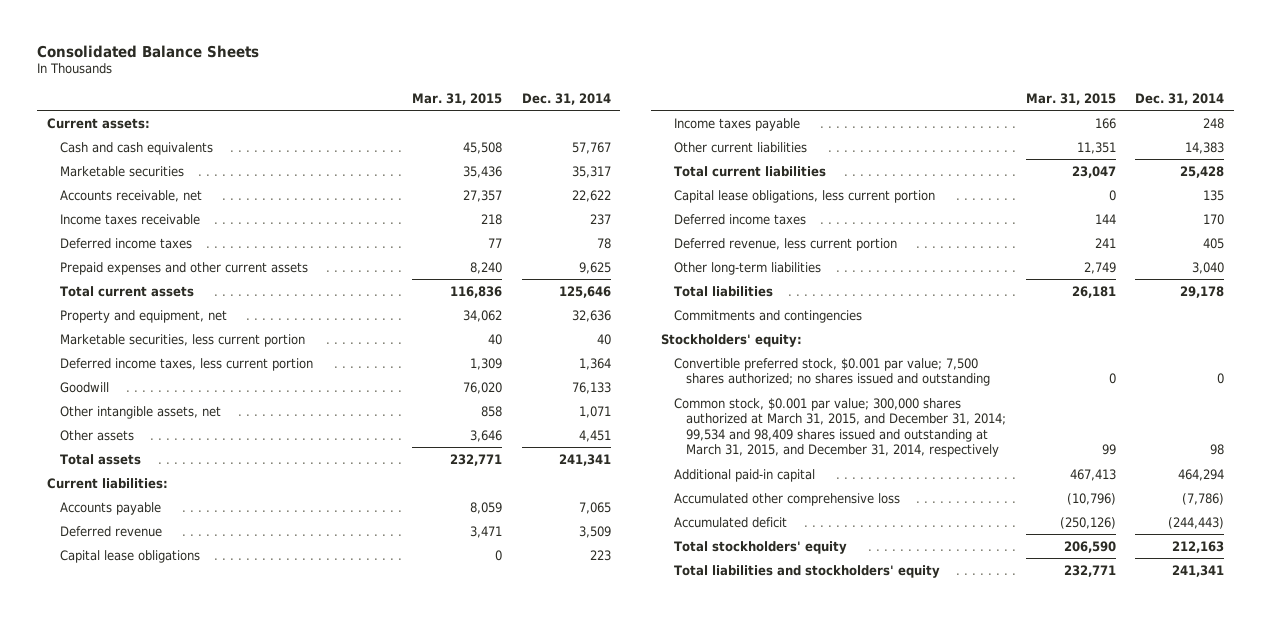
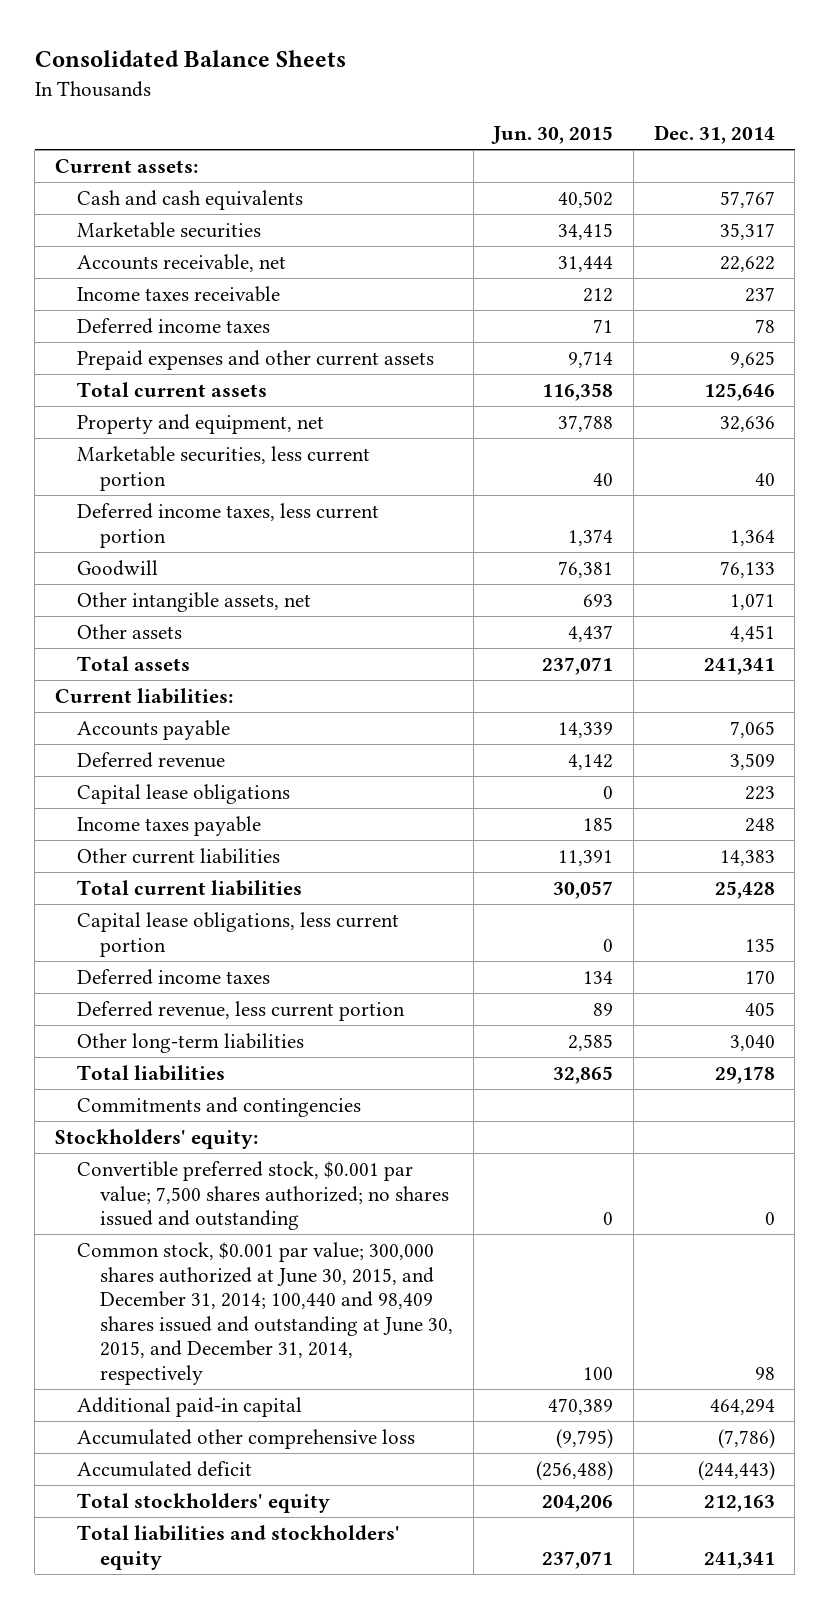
- | Mar. 31, 2015 | Dec. 31, 2014
+ | Jun. 30, 2015 | Dec. 31, 2014
- Common stock, $0.001 par value; 300,000 shares authorized at March 31, 2015, and December 31, 2014; 99,534 and 98,409 shares issued and outstanding at March 31, 2015, and December 31, 2014, respectively | 99 | 98
+ Common stock, $0.001 par value; 300,000 shares authorized at June 30, 2015, and December 31, 2014; 100,440 and 98,409 shares issued and outstanding at June 30, 2015, and December 31, 2014, respectively | 100 | 98

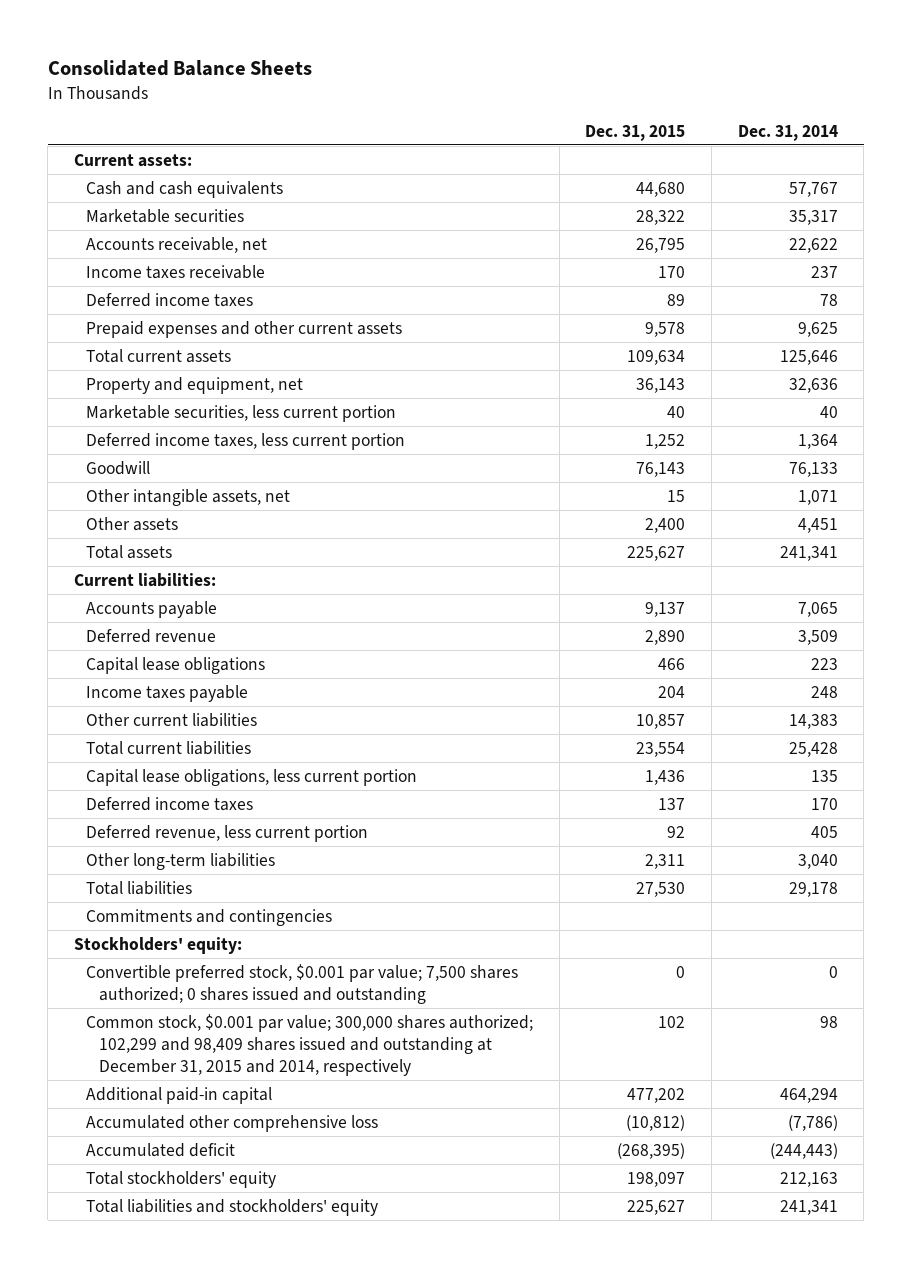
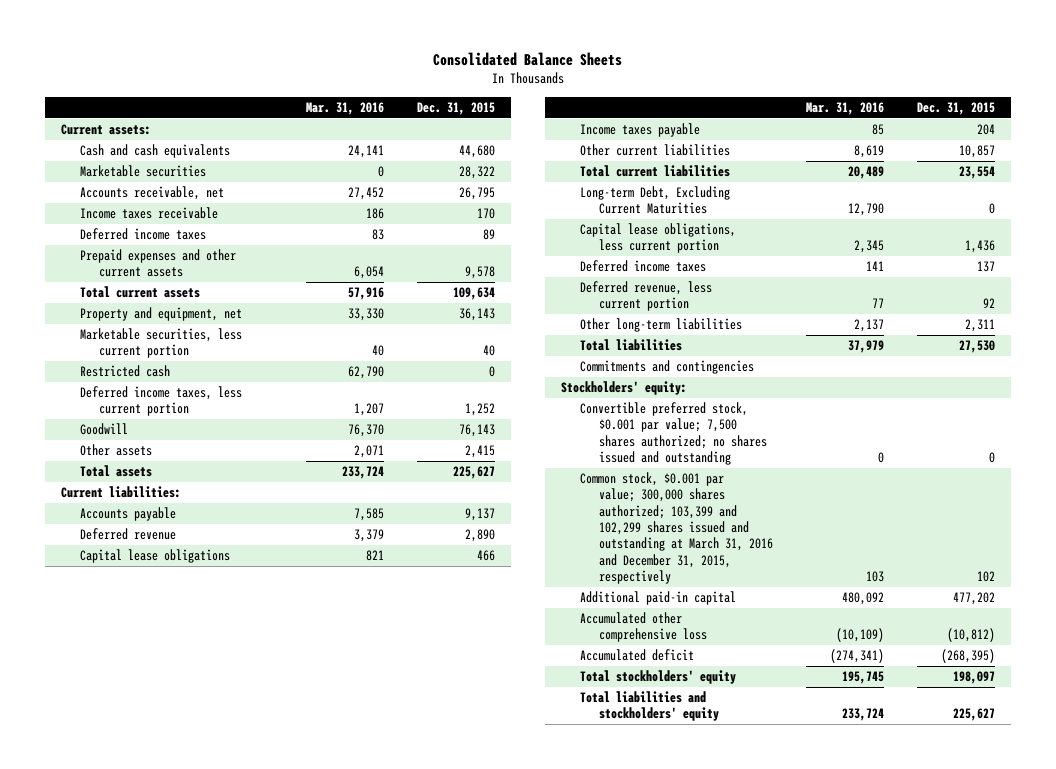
- | Dec. 31, 2015 | Dec. 31, 2014
+ | Mar. 31, 2016 | Dec. 31, 2015
+ Restricted cash | 62,790 | 0
- Other intangible assets, net | 15 | 1,071
- Other assets | 2,400 | 4,451
+ Other assets | 2,071 | 2,415
+ Long-term Debt, Excluding Current Maturities | 12,790 | 0
- Convertible preferred stock, $0.001 par value; 7,500 shares authorized; 0 shares issued and outstanding | 0 | 0
- Common stock, $0.001 par value; 300,000 shares authorized; 102,299 and 98,409 shares issued and outstanding at December 31, 2015 and 2014, respectively | 102 | 98
+ Convertible preferred stock, $0.001 par value; 7,500 shares authorized; no shares issued and outstanding | 0 | 0
+ Common stock, $0.001 par value; 300,000 shares authorized; 103,399 and 102,299 shares issued and outstanding at March 31, 2016 and December 31, 2015, respectively | 103 | 102

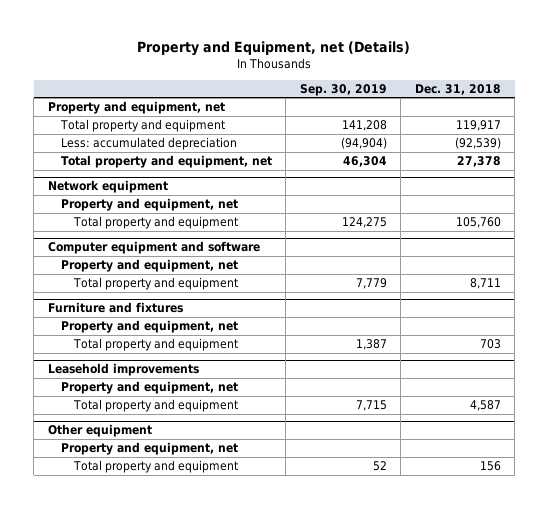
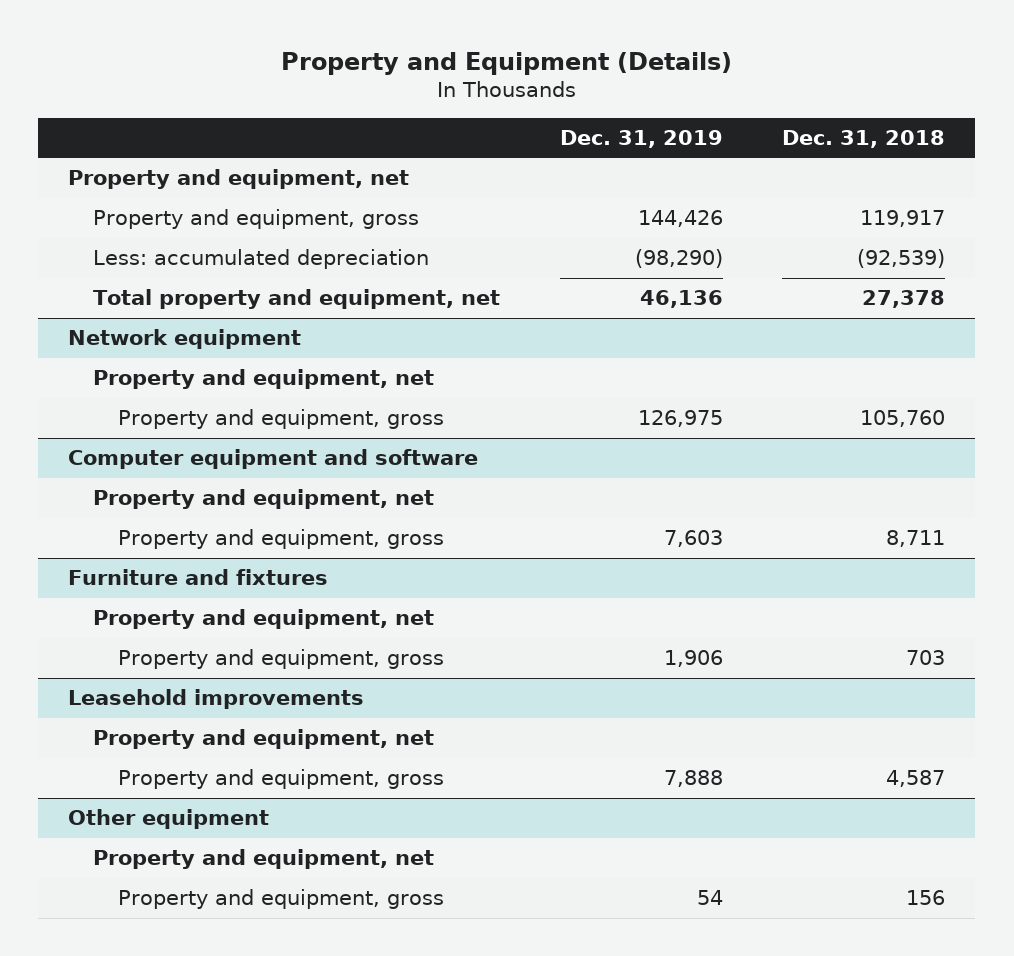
- Property and Equipment, net (Details)
+ Property and Equipment (Details)
- | Sep. 30, 2019 | Dec. 31, 2018
+ | Dec. 31, 2019 | Dec. 31, 2018
- Total property and equipment | 141,208 | 119,917
+ Property and equipment, gross | 144,426 | 119,917
@ Network equipment
- Total property and equipment | 124,275 | 105,760
+ Property and equipment, gross | 126,975 | 105,760
@ Computer equipment and software
- Total property and equipment | 7,779 | 8,711
+ Property and equipment, gross | 7,603 | 8,711
@ Furniture and fixtures
- Total property and equipment | 1,387 | 703
+ Property and equipment, gross | 1,906 | 703
@ Leasehold improvements
- Total property and equipment | 7,715 | 4,587
+ Property and equipment, gross | 7,888 | 4,587
@ Other equipment
- Total property and equipment | 52 | 156
+ Property and equipment, gross | 54 | 156

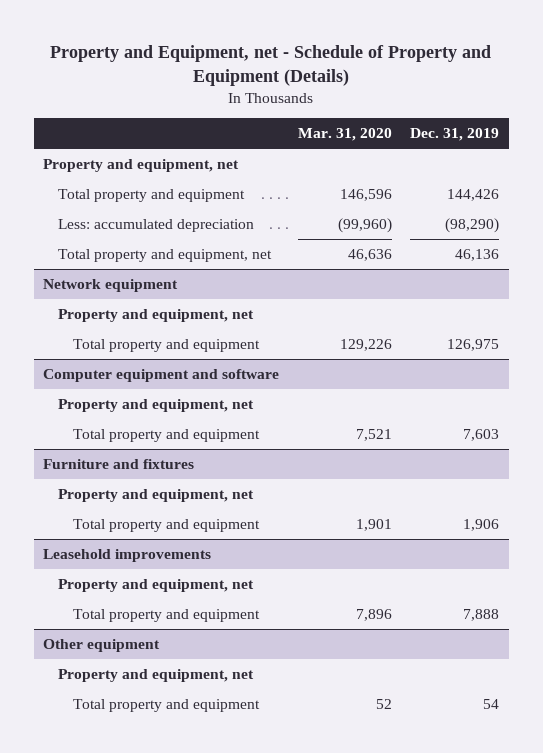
- Property and Equipment (Details)
+ Property and Equipment, net - Schedule of Property and Equipment (Details)
- | Dec. 31, 2019 | Dec. 31, 2018
+ | Mar. 31, 2020 | Dec. 31, 2019
- Property and equipment, gross | 144,426 | 119,917
+ Total property and equipment | 146,596 | 144,426
@ Network equipment
- Property and equipment, gross | 126,975 | 105,760
+ Total property and equipment | 129,226 | 126,975
@ Computer equipment and software
- Property and equipment, gross | 7,603 | 8,711
+ Total property and equipment | 7,521 | 7,603
@ Furniture and fixtures
- Property and equipment, gross | 1,906 | 703
+ Total property and equipment | 1,901 | 1,906
@ Leasehold improvements
- Property and equipment, gross | 7,888 | 4,587
+ Total property and equipment | 7,896 | 7,888
@ Other equipment
- Property and equipment, gross | 54 | 156
+ Total property and equipment | 52 | 54

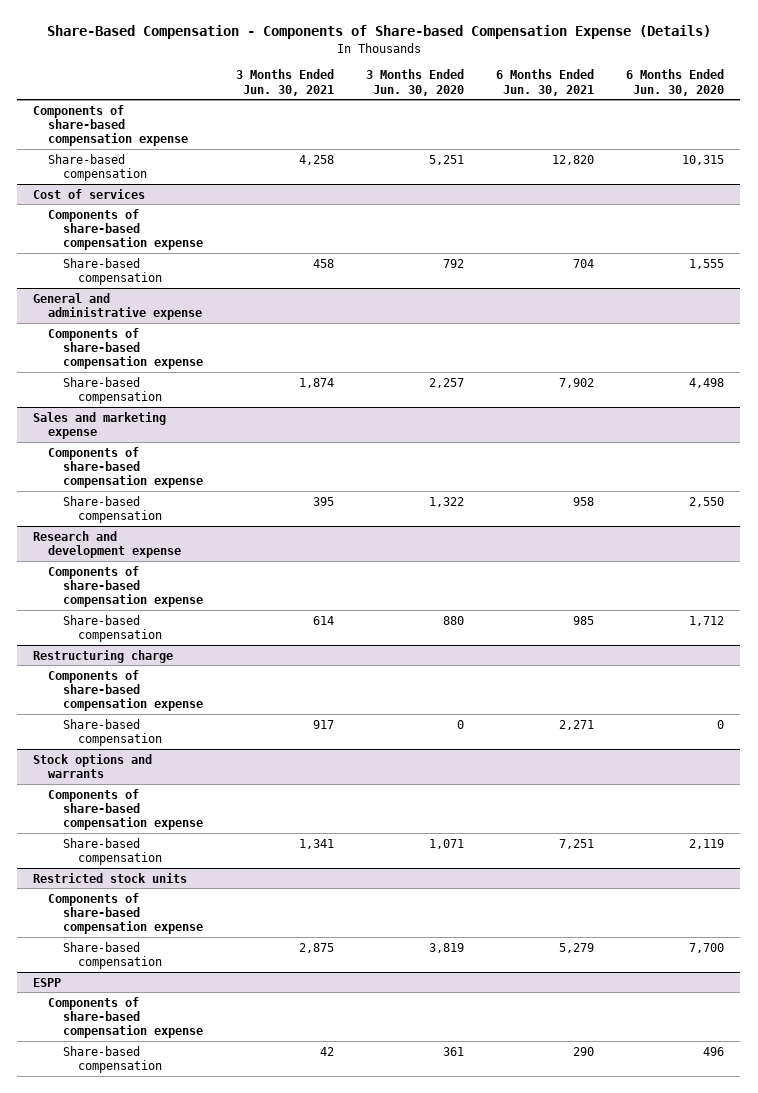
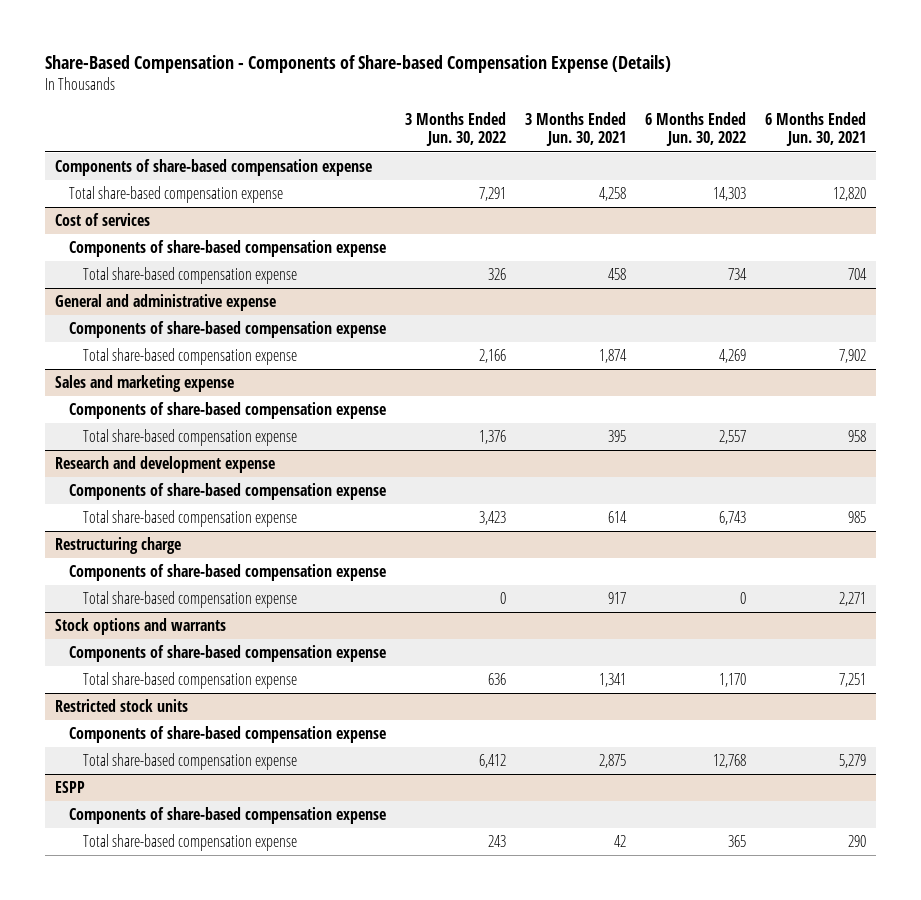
- | 3 Months Ended Jun. 30, 2021 | 3 Months Ended Jun. 30, 2020 | 6 Months Ended Jun. 30, 2021 | 6 Months Ended Jun. 30, 2020
+ | 3 Months Ended Jun. 30, 2022 | 3 Months Ended Jun. 30, 2021 | 6 Months Ended Jun. 30, 2022 | 6 Months Ended Jun. 30, 2021
- Share-based compensation | 4,258 | 5,251 | 12,820 | 10,315
+ Total share-based compensation expense | 7,291 | 4,258 | 14,303 | 12,820
@ Cost of services
- Share-based compensation | 458 | 792 | 704 | 1,555
+ Total share-based compensation expense | 326 | 458 | 734 | 704
@ General and administrative expense
- Share-based compensation | 1,874 | 2,257 | 7,902 | 4,498
+ Total share-based compensation expense | 2,166 | 1,874 | 4,269 | 7,902
@ Sales and marketing expense
- Share-based compensation | 395 | 1,322 | 958 | 2,550
+ Total share-based compensation expense | 1,376 | 395 | 2,557 | 958
@ Research and development expense
- Share-based compensation | 614 | 880 | 985 | 1,712
+ Total share-based compensation expense | 3,423 | 614 | 6,743 | 985
@ Restructuring charge
- Share-based compensation | 917 | 0 | 2,271 | 0
+ Total share-based compensation expense | 0 | 917 | 0 | 2,271
@ Stock options and warrants
- Share-based compensation | 1,341 | 1,071 | 7,251 | 2,119
+ Total share-based compensation expense | 636 | 1,341 | 1,170 | 7,251
@ Restricted stock units
- Share-based compensation | 2,875 | 3,819 | 5,279 | 7,700
+ Total share-based compensation expense | 6,412 | 2,875 | 12,768 | 5,279
@ ESPP
- Share-based compensation | 42 | 361 | 290 | 496
+ Total share-based compensation expense | 243 | 42 | 365 | 290

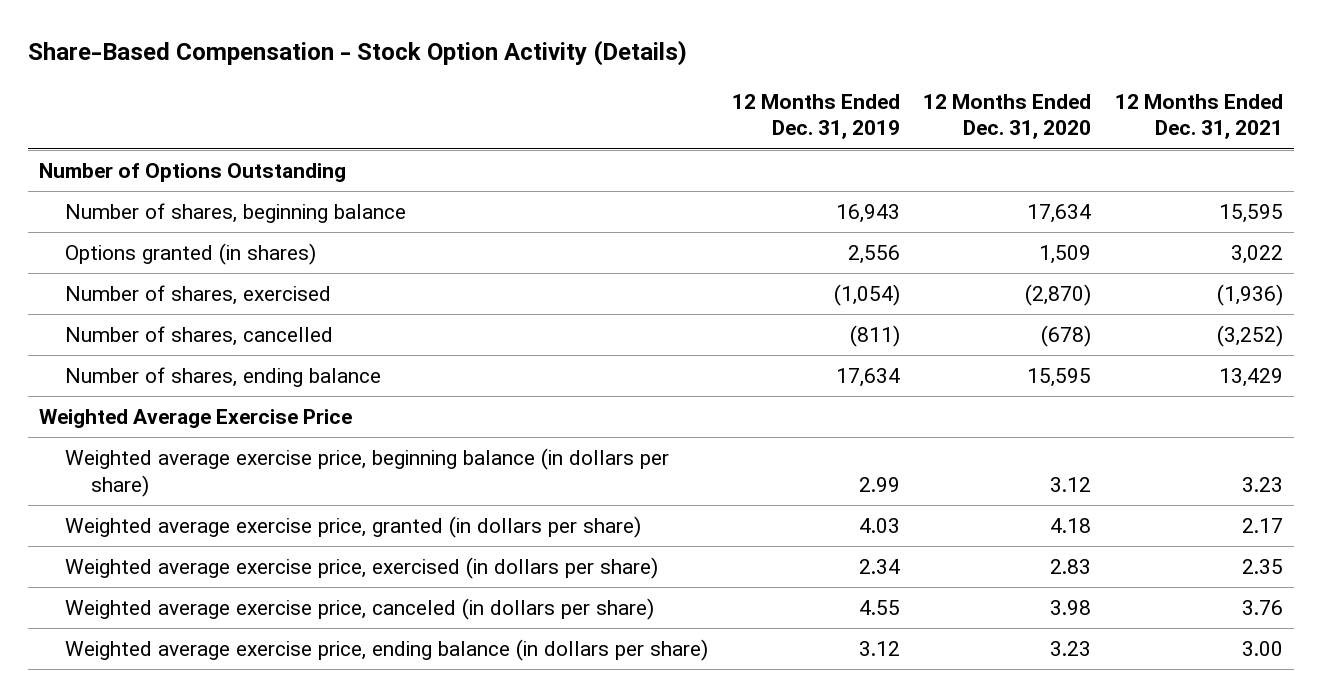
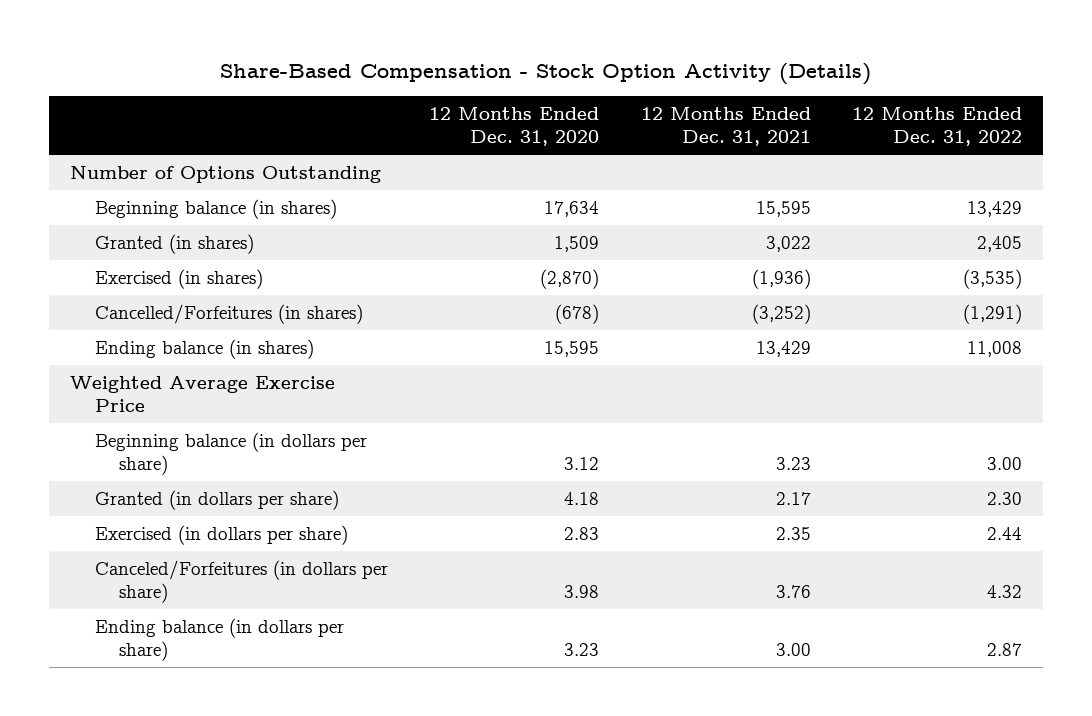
- | 12 Months Ended Dec. 31, 2019 | 12 Months Ended Dec. 31, 2020 | 12 Months Ended Dec. 31, 2021
+ | 12 Months Ended Dec. 31, 2020 | 12 Months Ended Dec. 31, 2021 | 12 Months Ended Dec. 31, 2022
- Number of shares, beginning balance | 16,943 | 17,634 | 15,595
- Options granted (in shares) | 2,556 | 1,509 | 3,022
- Number of shares, exercised | (1,054) | (2,870) | (1,936)
- Number of shares, cancelled | (811) | (678) | (3,252)
- Number of shares, ending balance | 17,634 | 15,595 | 13,429
+ Beginning balance (in shares) | 17,634 | 15,595 | 13,429
+ Granted (in shares) | 1,509 | 3,022 | 2,405
+ Exercised (in shares) | (2,870) | (1,936) | (3,535)
+ Cancelled/Forfeitures (in shares) | (678) | (3,252) | (1,291)
+ Ending balance (in shares) | 15,595 | 13,429 | 11,008
- Weighted average exercise price, beginning balance (in dollars per share) | 2.99 | 3.12 | 3.23
- Weighted average exercise price, granted (in dollars per share) | 4.03 | 4.18 | 2.17
- Weighted average exercise price, exercised (in dollars per share) | 2.34 | 2.83 | 2.35
- Weighted average exercise price, canceled (in dollars per share) | 4.55 | 3.98 | 3.76
- Weighted average exercise price, ending balance (in dollars per share) | 3.12 | 3.23 | 3.00
+ Beginning balance (in dollars per share) | 3.12 | 3.23 | 3.00
+ Granted (in dollars per share) | 4.18 | 2.17 | 2.30
+ Exercised (in dollars per share) | 2.83 | 2.35 | 2.44
+ Canceled/Forfeitures (in dollars per share) | 3.98 | 3.76 | 4.32
+ Ending balance (in dollars per share) | 3.23 | 3.00 | 2.87

